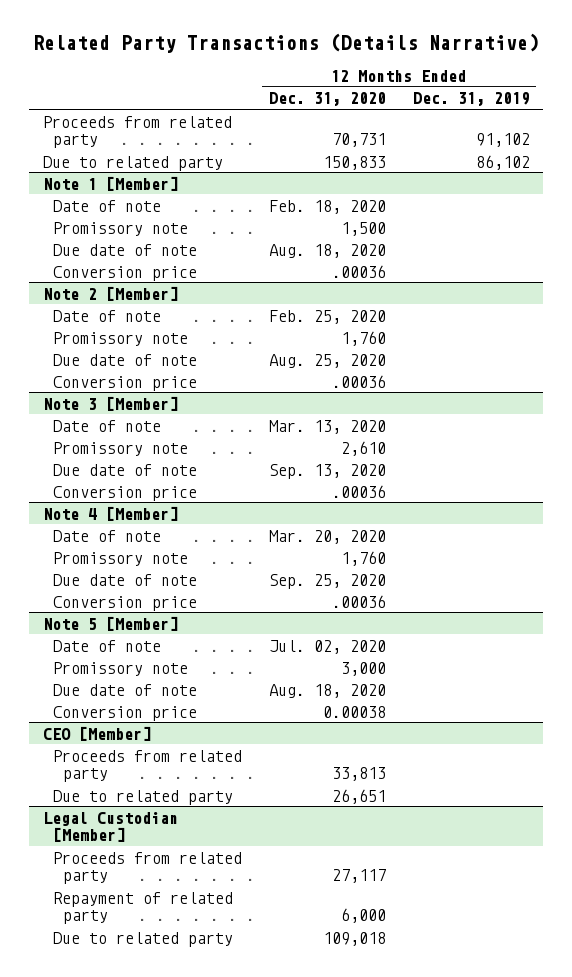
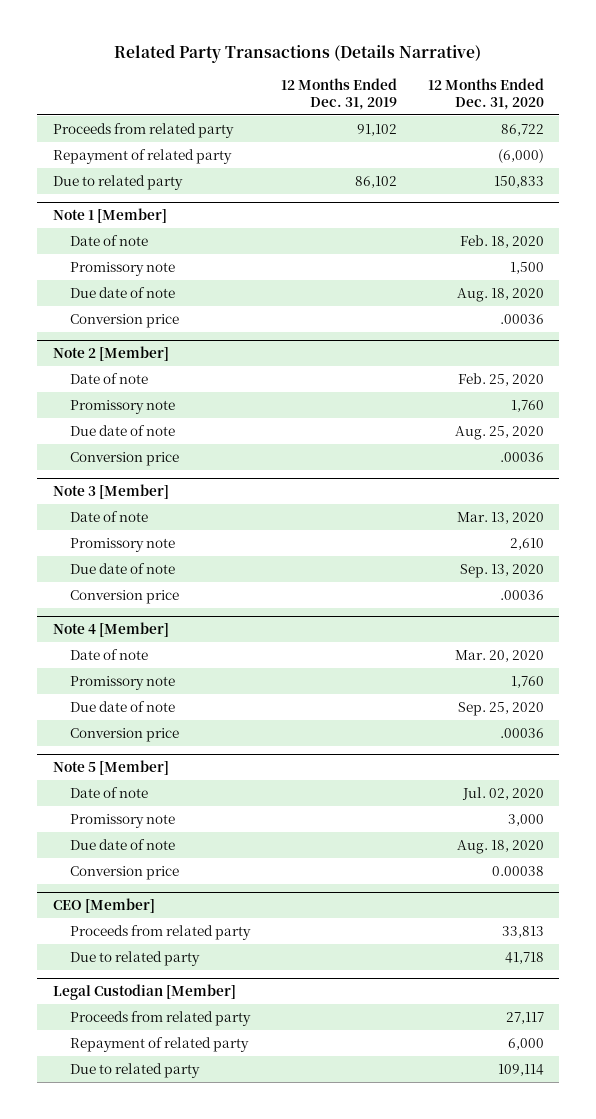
- | 12 Months Ended Dec. 31, 2020 | 12 Months Ended Dec. 31, 2019
+ | 12 Months Ended Dec. 31, 2019 | 12 Months Ended Dec. 31, 2020
- Proceeds from related party | 70,731 | 91,102
+ Proceeds from related party | 91,102 | 86,722
+ Repayment of related party | | (6,000)
@ CEO [Member]
- Due to related party | 26,651 |
+ Due to related party | | 41,718
@ Legal Custodian [Member]
- Due to related party | 109,018 |
+ Due to related party | | 109,114

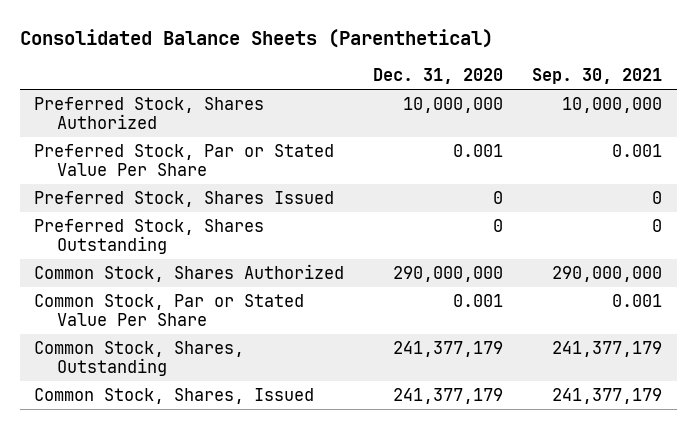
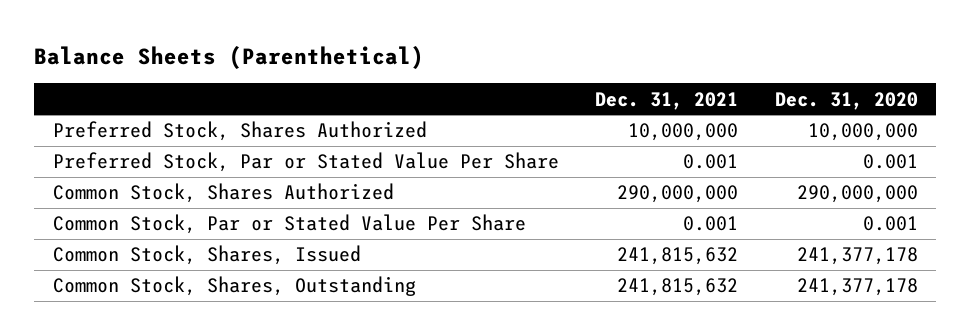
- Consolidated Balance Sheets (Parenthetical)
+ Balance Sheets (Parenthetical)
- | Dec. 31, 2020 | Sep. 30, 2021
+ | Dec. 31, 2021 | Dec. 31, 2020
- Preferred Stock, Shares Issued | 0 | 0
- Preferred Stock, Shares Outstanding | 0 | 0
- Common Stock, Shares, Outstanding | 241,377,179 | 241,377,179
- Common Stock, Shares, Issued | 241,377,179 | 241,377,179
+ Common Stock, Shares, Issued | 241,815,632 | 241,377,178
+ Common Stock, Shares, Outstanding | 241,815,632 | 241,377,178

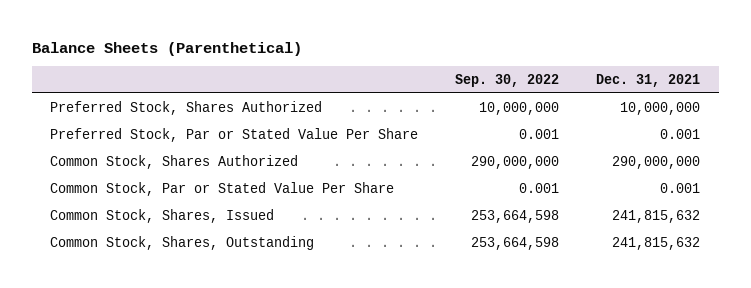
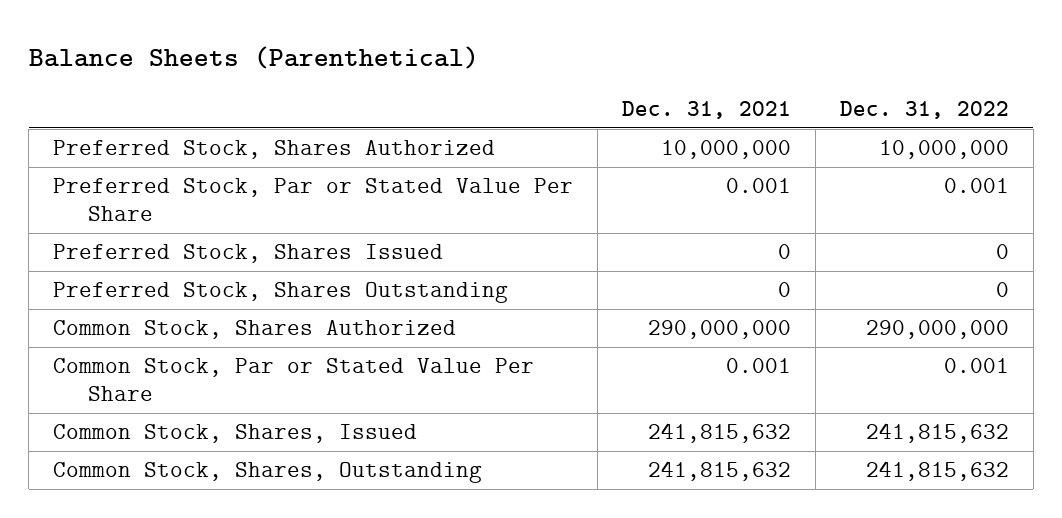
- | Sep. 30, 2022 | Dec. 31, 2021
+ | Dec. 31, 2021 | Dec. 31, 2022
+ Preferred Stock, Shares Issued | 0 | 0
+ Preferred Stock, Shares Outstanding | 0 | 0

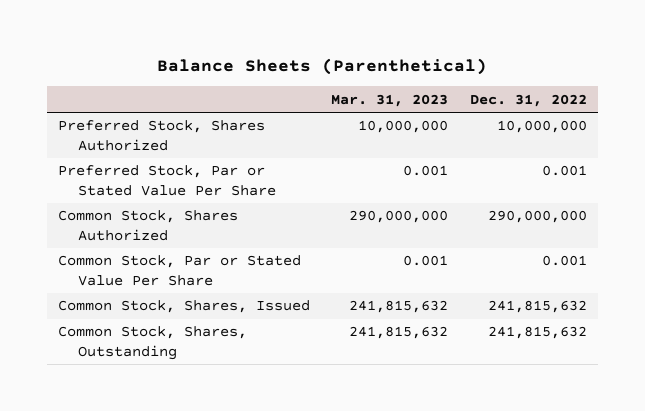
- | Dec. 31, 2021 | Dec. 31, 2022
+ | Mar. 31, 2023 | Dec. 31, 2022
- Preferred Stock, Shares Issued | 0 | 0
- Preferred Stock, Shares Outstanding | 0 | 0

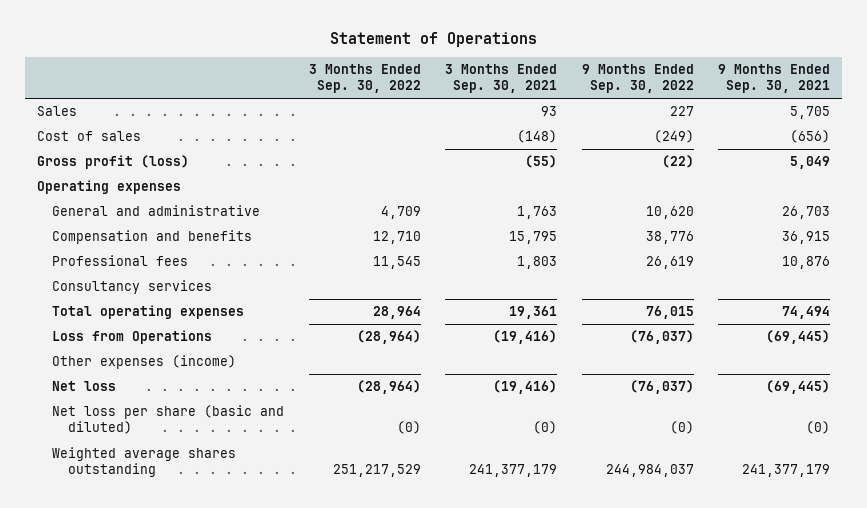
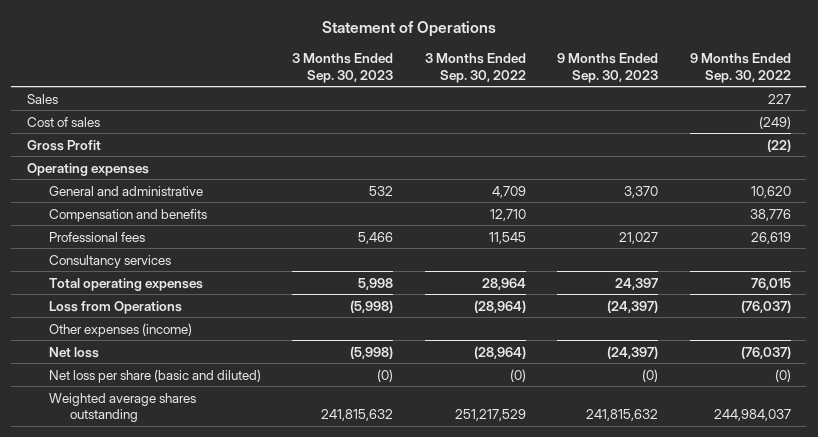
- | 3 Months Ended Sep. 30, 2022 | 3 Months Ended Sep. 30, 2021 | 9 Months Ended Sep. 30, 2022 | 9 Months Ended Sep. 30, 2021
+ | 3 Months Ended Sep. 30, 2023 | 3 Months Ended Sep. 30, 2022 | 9 Months Ended Sep. 30, 2023 | 9 Months Ended Sep. 30, 2022
- Gross profit (loss) | | (55) | (22) | 5,049
+ Gross Profit | | | | (22)

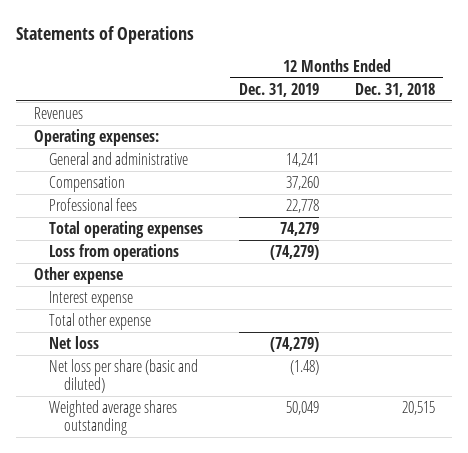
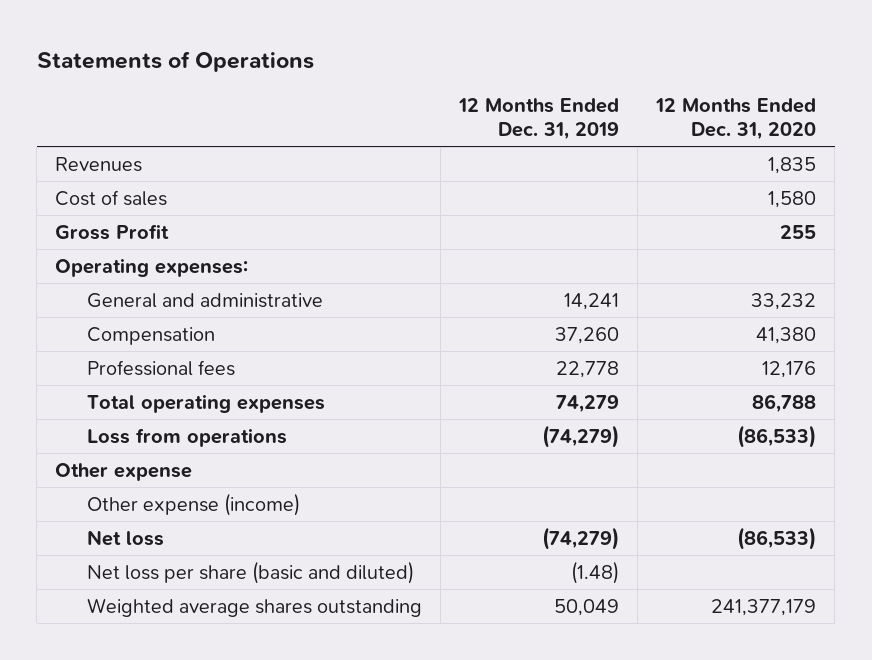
- | 12 Months Ended Dec. 31, 2019 | 12 Months Ended Dec. 31, 2018
+ | 12 Months Ended Dec. 31, 2019 | 12 Months Ended Dec. 31, 2020
+ Cost of sales | | 1,580
+ Gross Profit | | 255
- Interest expense
- Total other expense
+ Other expense (income)

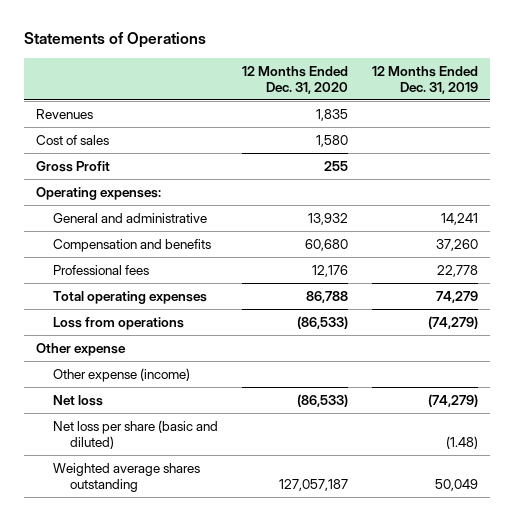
- | 12 Months Ended Dec. 31, 2019 | 12 Months Ended Dec. 31, 2020
+ | 12 Months Ended Dec. 31, 2020 | 12 Months Ended Dec. 31, 2019
- General and administrative | 14,241 | 33,232
- Compensation | 37,260 | 41,380
+ General and administrative | 13,932 | 14,241
+ Compensation and benefits | 60,680 | 37,260
- Weighted average shares outstanding | 50,049 | 241,377,179
+ Weighted average shares outstanding | 127,057,187 | 50,049

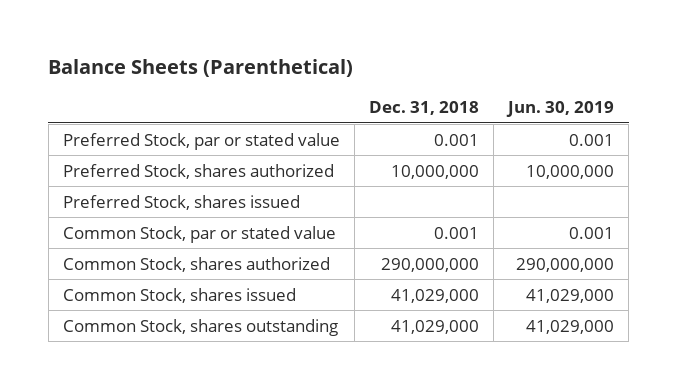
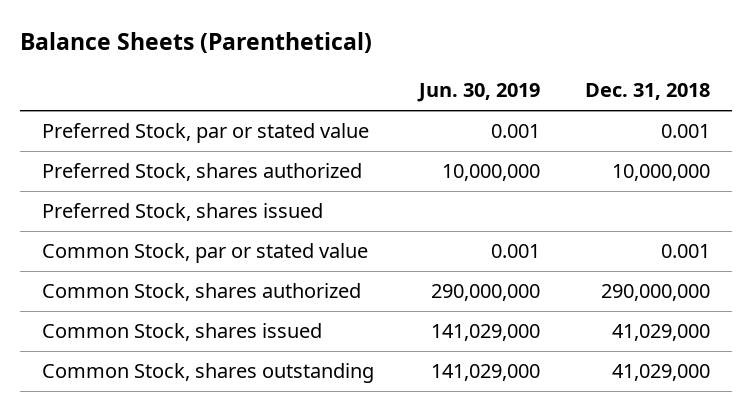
- | Dec. 31, 2018 | Jun. 30, 2019
+ | Jun. 30, 2019 | Dec. 31, 2018
- Common Stock, shares issued | 41,029,000 | 41,029,000
- Common Stock, shares outstanding | 41,029,000 | 41,029,000
+ Common Stock, shares issued | 141,029,000 | 41,029,000
+ Common Stock, shares outstanding | 141,029,000 | 41,029,000

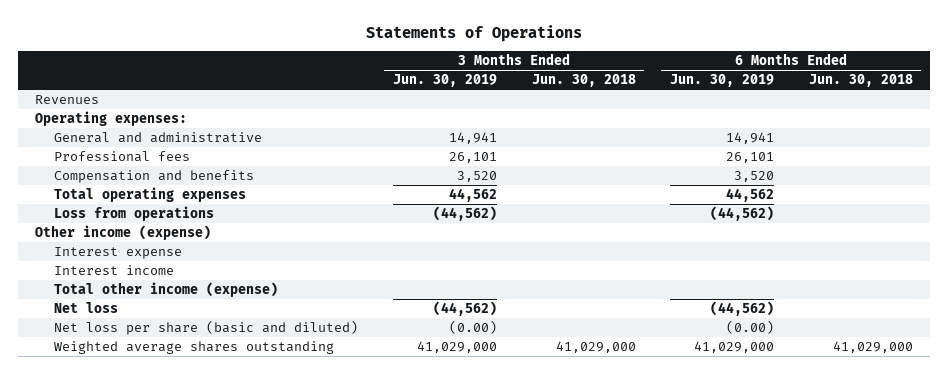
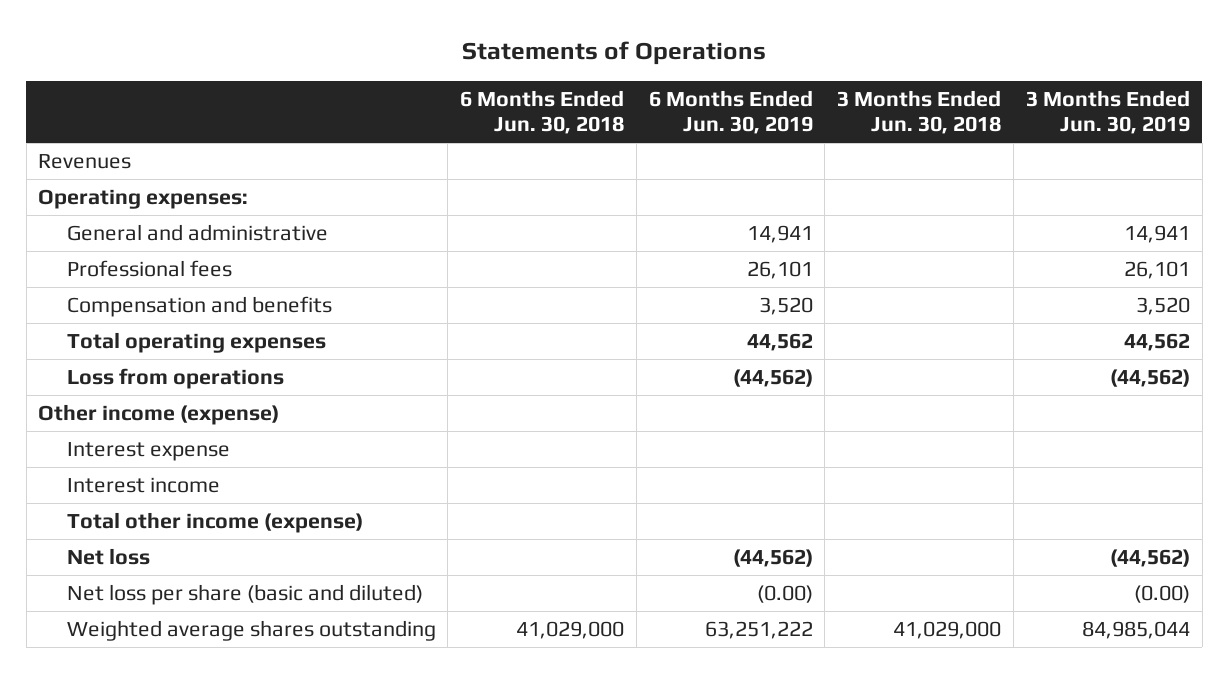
- | 3 Months Ended Jun. 30, 2019 | 3 Months Ended Jun. 30, 2018 | 6 Months Ended Jun. 30, 2019 | 6 Months Ended Jun. 30, 2018
+ | 6 Months Ended Jun. 30, 2018 | 6 Months Ended Jun. 30, 2019 | 3 Months Ended Jun. 30, 2018 | 3 Months Ended Jun. 30, 2019
- Weighted average shares outstanding | 41,029,000 | 41,029,000 | 41,029,000 | 41,029,000
+ Weighted average shares outstanding | 41,029,000 | 63,251,222 | 41,029,000 | 84,985,044

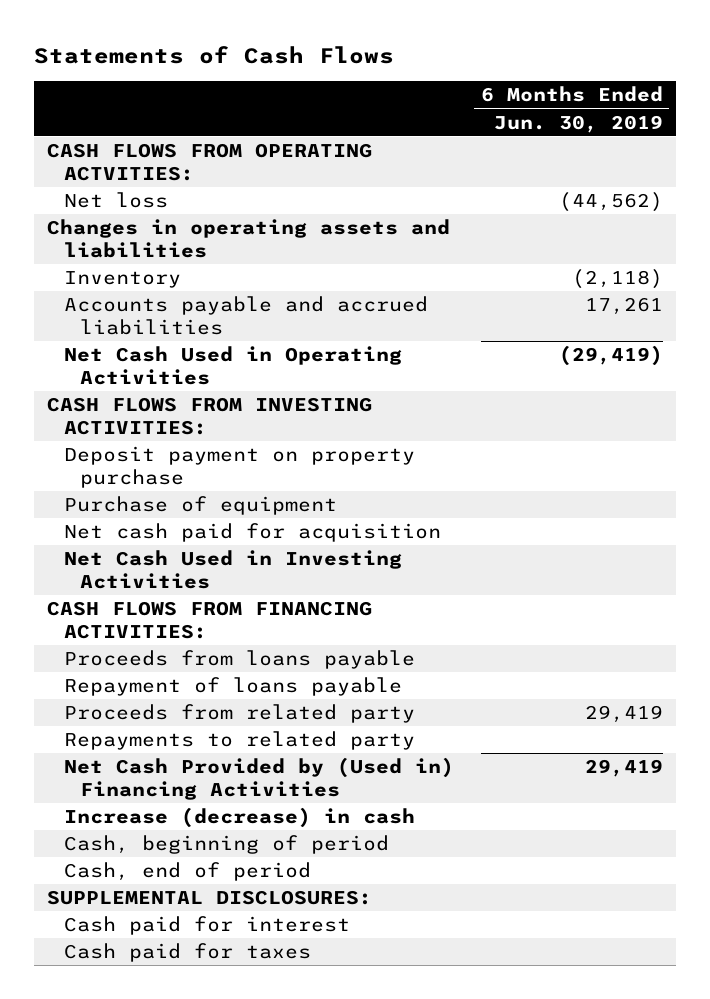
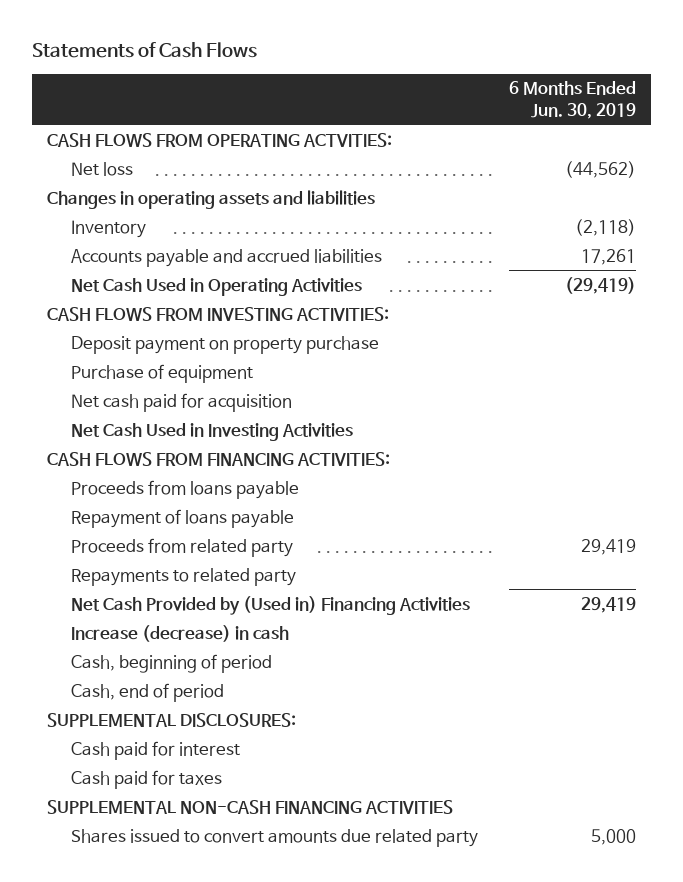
+ SUPPLEMENTAL NON-CASH FINANCING ACTIVITIES
+ Shares issued to convert amounts due related party | 5,000

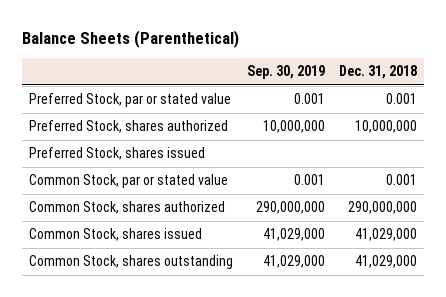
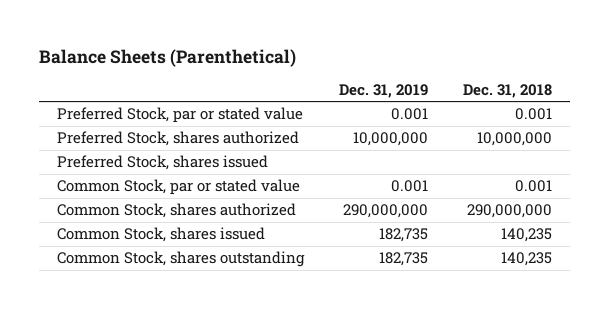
- | Sep. 30, 2019 | Dec. 31, 2018
+ | Dec. 31, 2019 | Dec. 31, 2018
- Common Stock, shares issued | 41,029,000 | 41,029,000
- Common Stock, shares outstanding | 41,029,000 | 41,029,000
+ Common Stock, shares issued | 182,735 | 140,235
+ Common Stock, shares outstanding | 182,735 | 140,235

